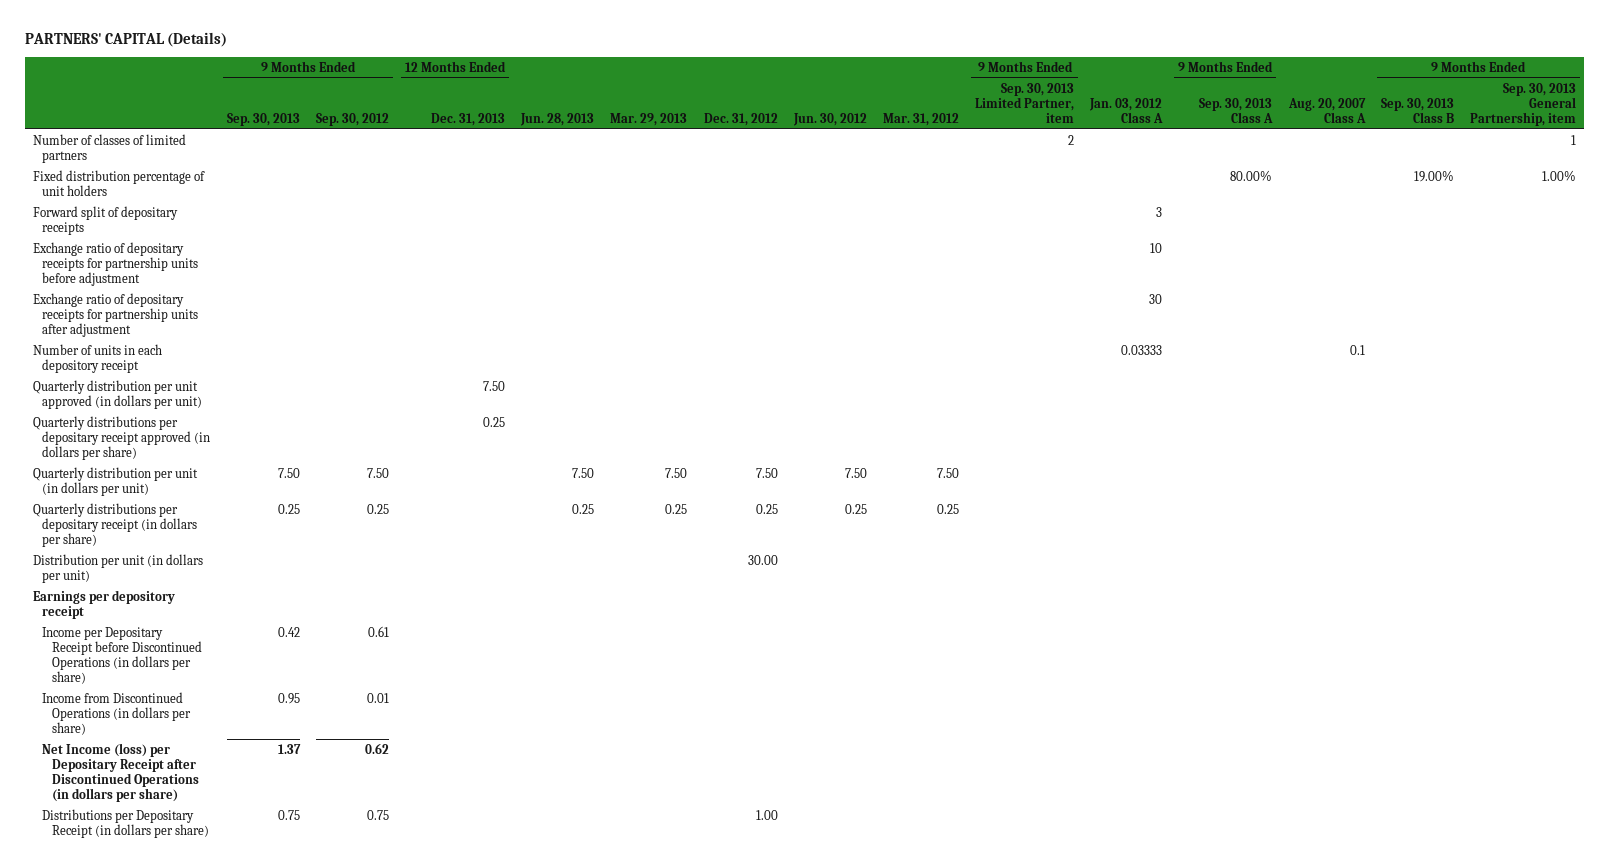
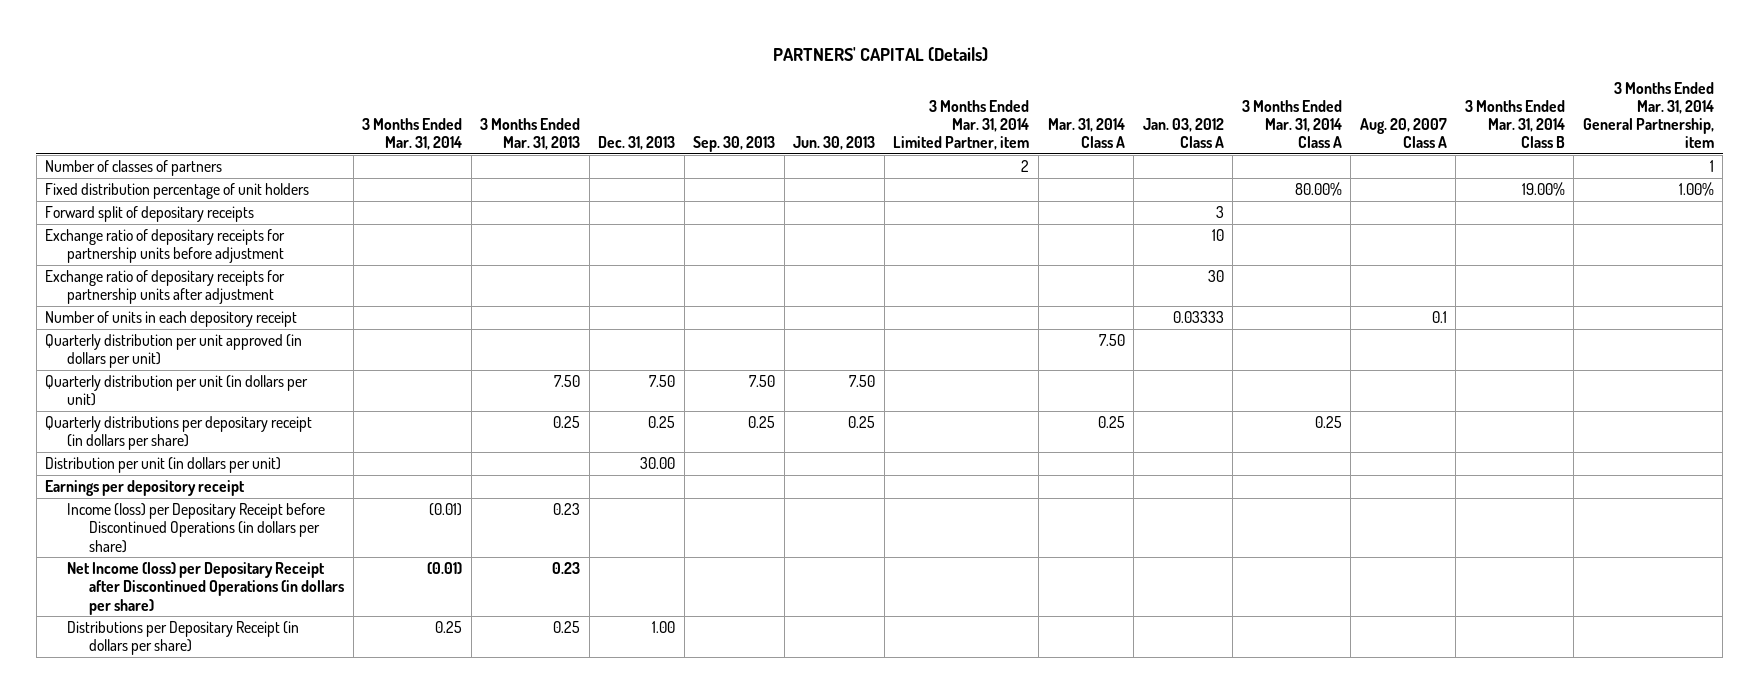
- | 9 Months Ended Sep. 30, 2013 | 9 Months Ended Sep. 30, 2012 | 12 Months Ended Dec. 31, 2013 | Jun. 28, 2013 | Mar. 29, 2013 | Dec. 31, 2012 | Jun. 30, 2012 | Mar. 31, 2012 | 9 Months Ended Sep. 30, 2013 Limited Partner, item | Jan. 03, 2012 Class A | 9 Months Ended Sep. 30, 2013 Class A | Aug. 20, 2007 Class A | 9 Months Ended Sep. 30, 2013 Class B | 9 Months Ended Sep. 30, 2013 General Partnership, item
+ | 3 Months Ended Mar. 31, 2014 | 3 Months Ended Mar. 31, 2013 | Dec. 31, 2013 | Sep. 30, 2013 | Jun. 30, 2013 | 3 Months Ended Mar. 31, 2014 Limited Partner, item | Mar. 31, 2014 Class A | Jan. 03, 2012 Class A | 3 Months Ended Mar. 31, 2014 Class A | Aug. 20, 2007 Class A | 3 Months Ended Mar. 31, 2014 Class B | 3 Months Ended Mar. 31, 2014 General Partnership, item
- Number of classes of limited partners | | | | | | | | | 2 | | | | | 1
+ Number of classes of partners | | | | | | 2 | | | | | | 1
- Quarterly distributions per depositary receipt approved (in dollars per share) | | | 0.25 | | | | | | | | | | |
- Income per Depositary Receipt before Discontinued Operations (in dollars per share) | 0.42 | 0.61 | | | | | | | | | | | |
- Income from Discontinued Operations (in dollars per share) | 0.95 | 0.01 | | | | | | | | | | | |
+ Income (loss) per Depositary Receipt before Discontinued Operations (in dollars per share) | (0.01) | 0.23 | | | | | | | | | |

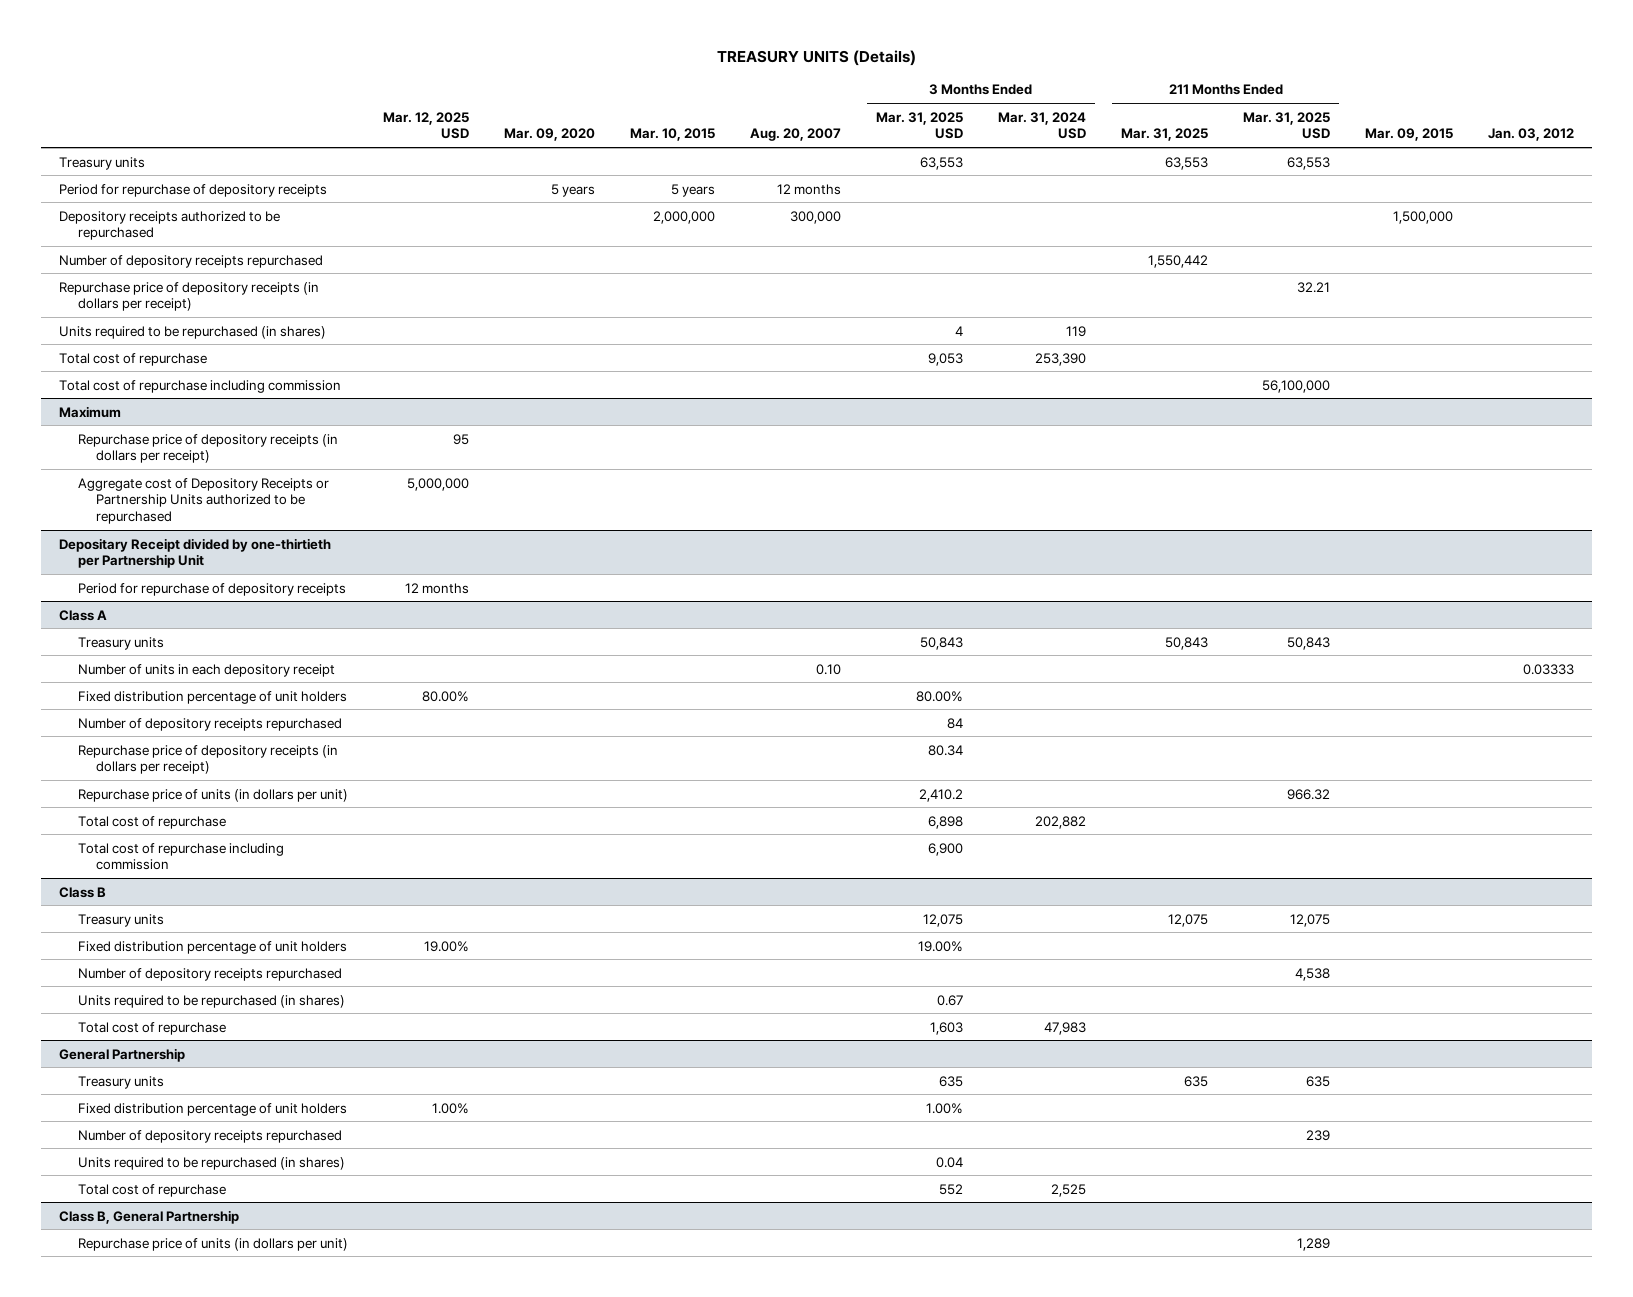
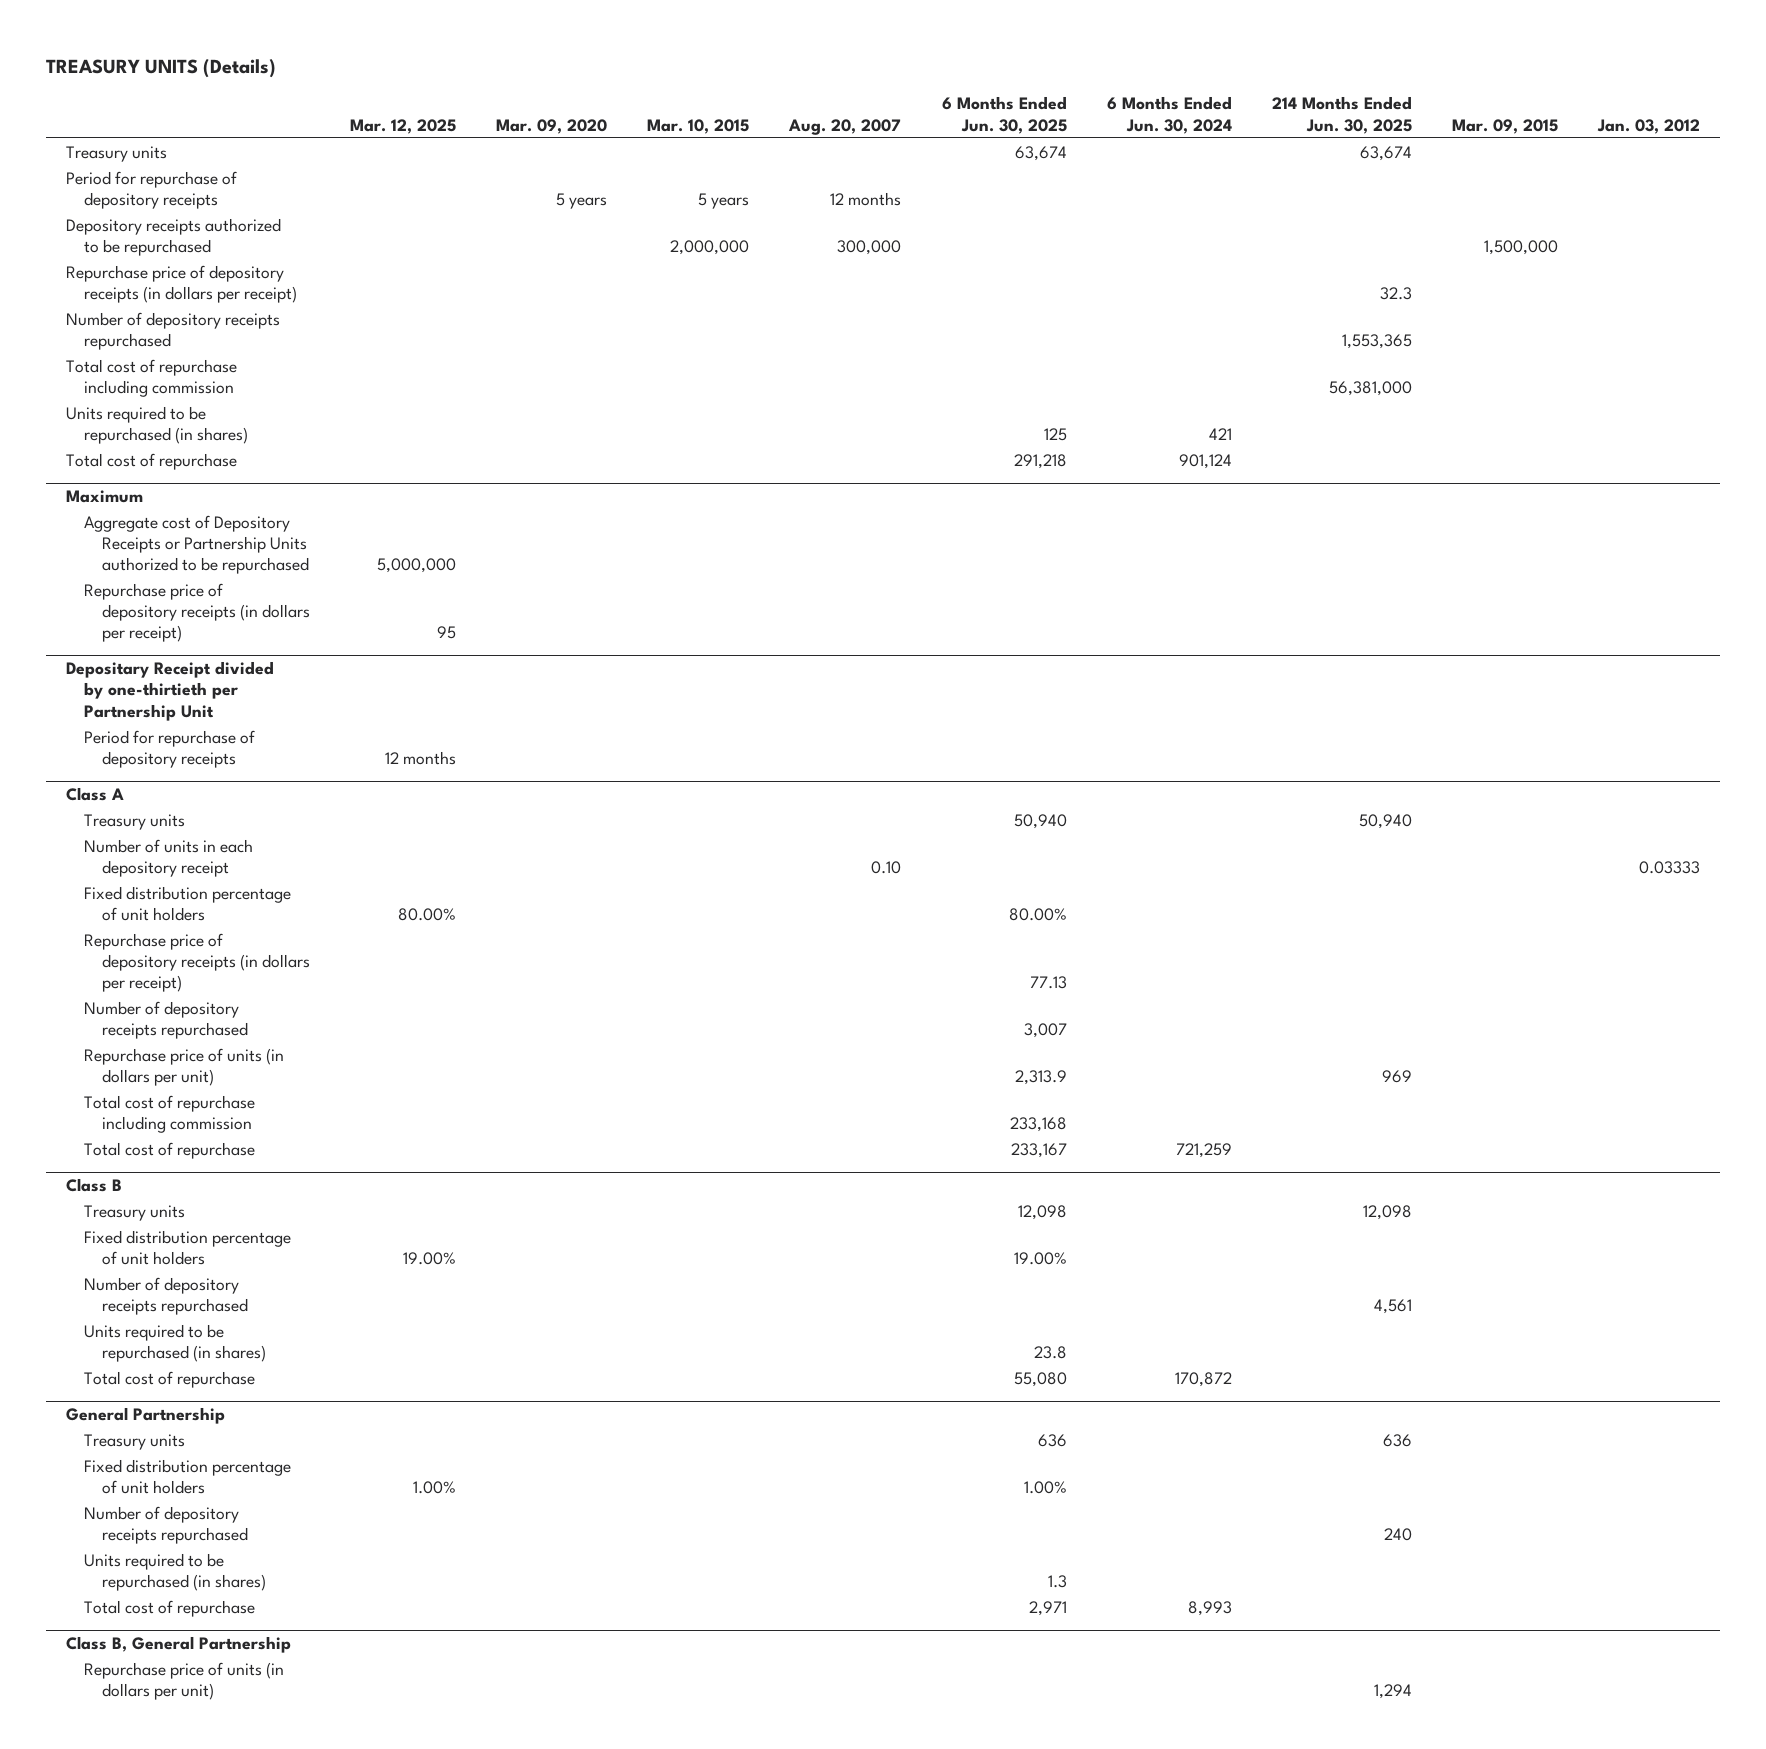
- | Mar. 12, 2025 USD | Mar. 09, 2020 | Mar. 10, 2015 | Aug. 20, 2007 | 3 Months Ended Mar. 31, 2025 USD | 3 Months Ended Mar. 31, 2024 USD | 211 Months Ended Mar. 31, 2025 | 211 Months Ended Mar. 31, 2025 USD | Mar. 09, 2015 | Jan. 03, 2012
+ | Mar. 12, 2025 | Mar. 09, 2020 | Mar. 10, 2015 | Aug. 20, 2007 | 6 Months Ended Jun. 30, 2025 | 6 Months Ended Jun. 30, 2024 | 214 Months Ended Jun. 30, 2025 | Mar. 09, 2015 | Jan. 03, 2012
moved down: Number of depository receipts repurchased | | | | | | | 1,553,365 | |
moved up: Total cost of repurchase including commission | | | | | | | 56,381,000 | |
@ Maximum
moved down: Repurchase price of depository receipts (in dollars per receipt) | 95 | | | | | | | |
@ Class A
moved down: Number of depository receipts repurchased | | | | | 3,007 | | | |
moved down: Total cost of repurchase | | | | | 233,167 | 721,259 | | |

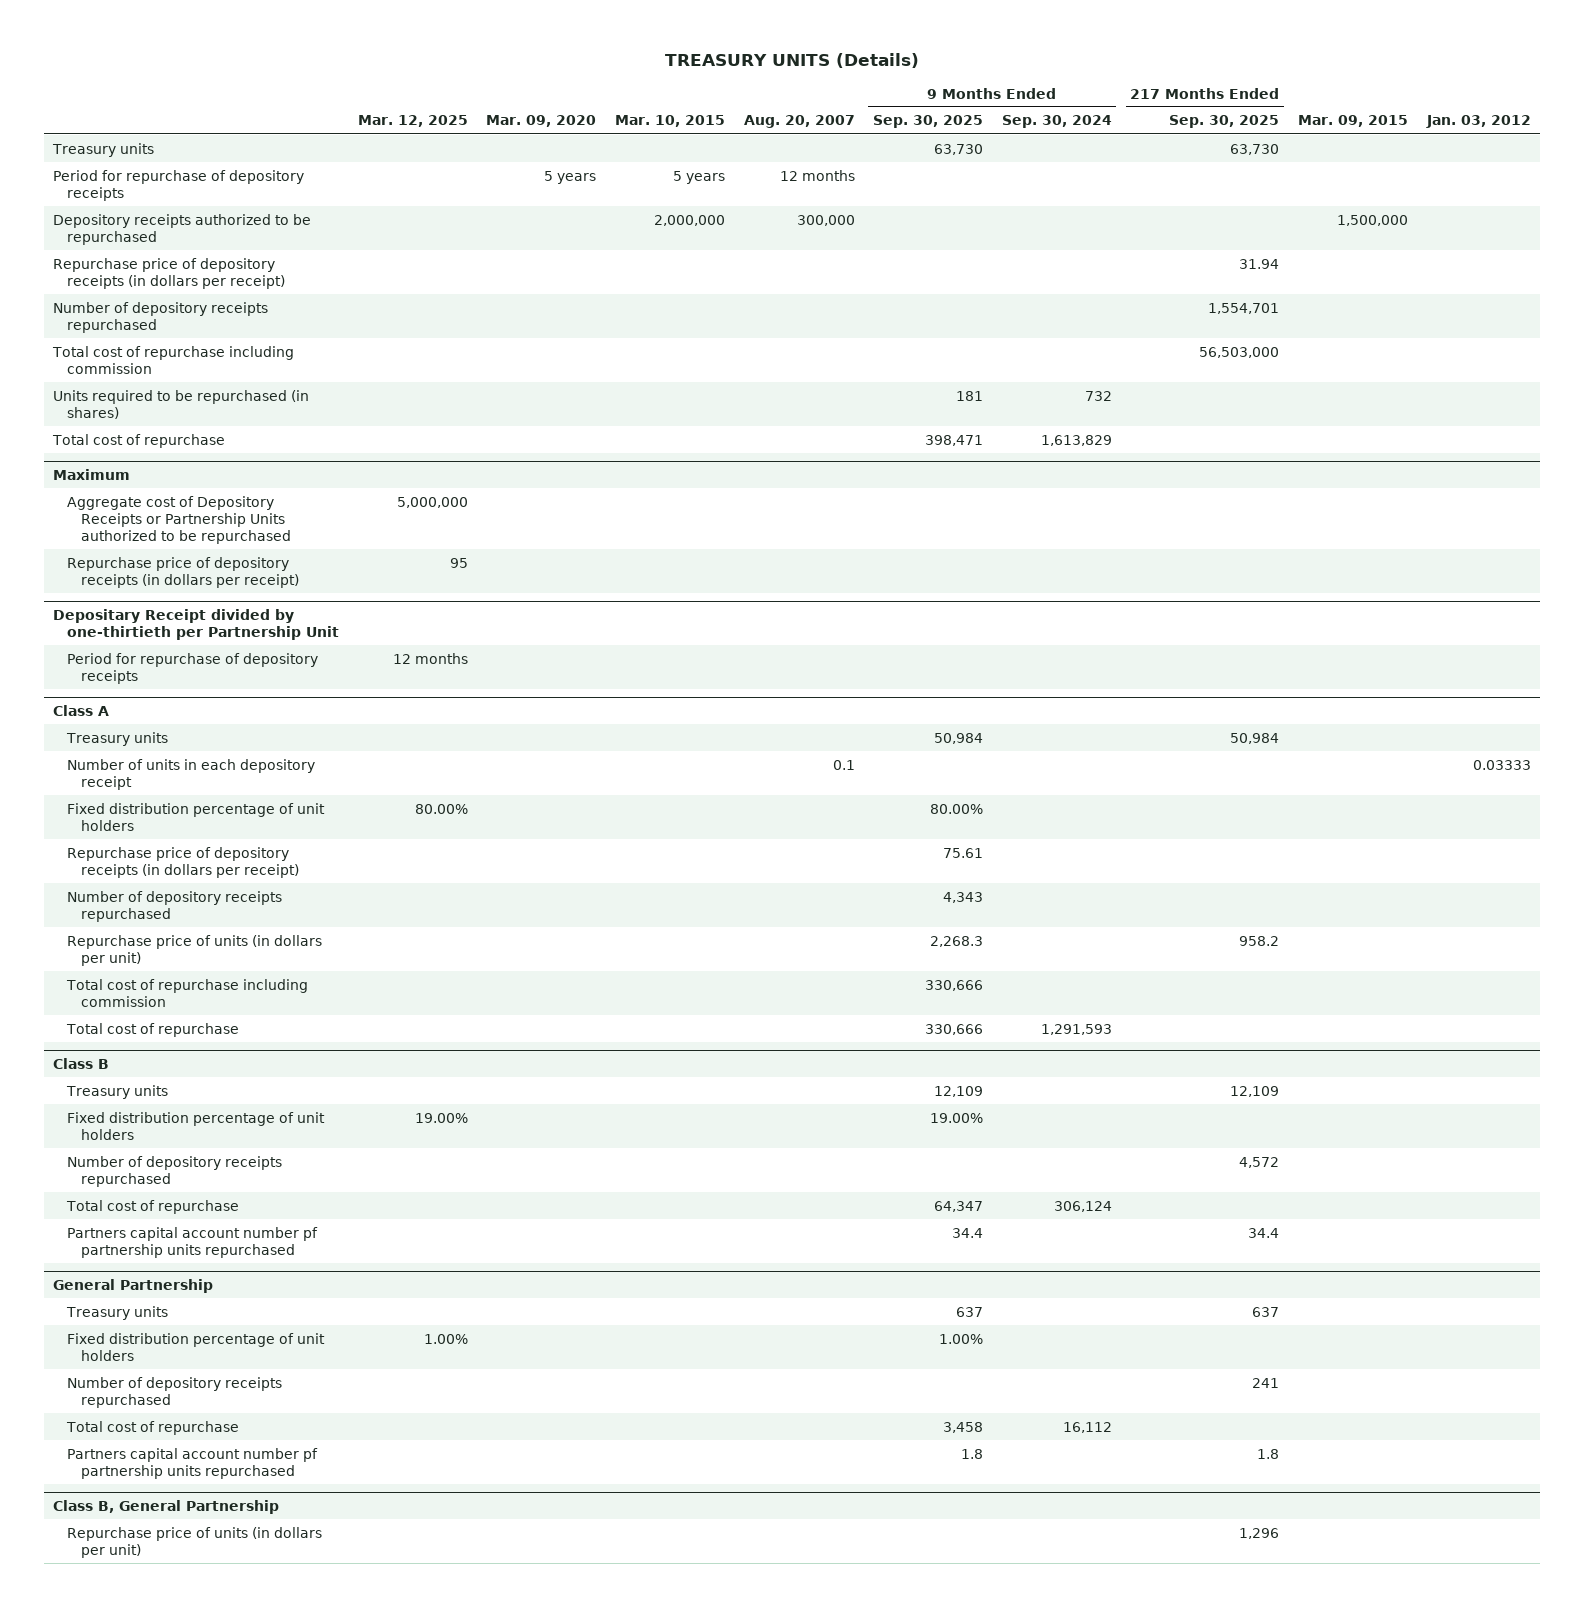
- | Mar. 12, 2025 | Mar. 09, 2020 | Mar. 10, 2015 | Aug. 20, 2007 | 6 Months Ended Jun. 30, 2025 | 6 Months Ended Jun. 30, 2024 | 214 Months Ended Jun. 30, 2025 | Mar. 09, 2015 | Jan. 03, 2012
+ | Mar. 12, 2025 | Mar. 09, 2020 | Mar. 10, 2015 | Aug. 20, 2007 | 9 Months Ended Sep. 30, 2025 | 9 Months Ended Sep. 30, 2024 | 217 Months Ended Sep. 30, 2025 | Mar. 09, 2015 | Jan. 03, 2012
@ Class A
- Number of units in each depository receipt | | | | 0.10 | | | | | 0.03333
+ Number of units in each depository receipt | | | | 0.1 | | | | | 0.03333
@ Class B
- Units required to be repurchased (in shares) | | | | | 23.8 | | | |
+ Partners capital account number pf partnership units repurchased | | | | | 34.4 | | 34.4 | |
@ General Partnership
- Units required to be repurchased (in shares) | | | | | 1.3 | | | |
+ Partners capital account number pf partnership units repurchased | | | | | 1.8 | | 1.8 | |

